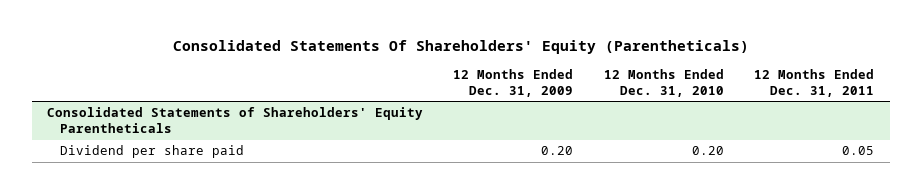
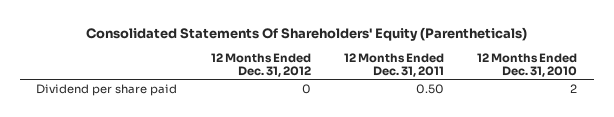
- | 12 Months Ended Dec. 31, 2009 | 12 Months Ended Dec. 31, 2010 | 12 Months Ended Dec. 31, 2011
+ | 12 Months Ended Dec. 31, 2012 | 12 Months Ended Dec. 31, 2011 | 12 Months Ended Dec. 31, 2010
- Consolidated Statements of Shareholders' Equity Parentheticals
- Dividend per share paid | 0.20 | 0.20 | 0.05
+ Dividend per share paid | 0 | 0.50 | 2

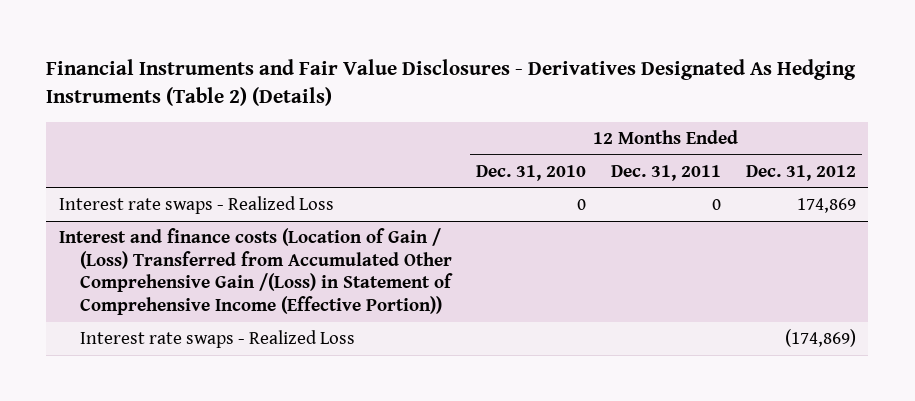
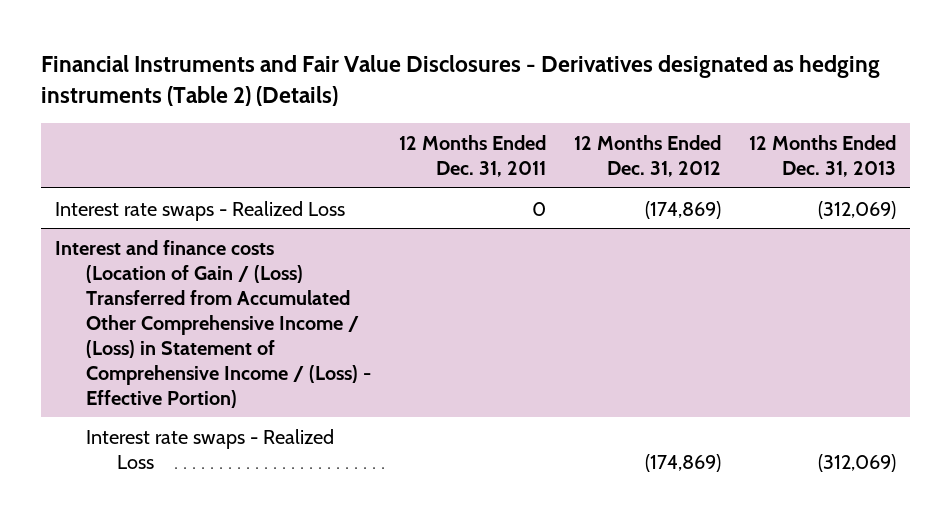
- Financial Instruments and Fair Value Disclosures - Derivatives Designated As Hedging Instruments (Table 2) (Details)
+ Financial Instruments and Fair Value Disclosures - Derivatives designated as hedging instruments (Table 2) (Details)
- | 12 Months Ended Dec. 31, 2010 | 12 Months Ended Dec. 31, 2011 | 12 Months Ended Dec. 31, 2012
+ | 12 Months Ended Dec. 31, 2011 | 12 Months Ended Dec. 31, 2012 | 12 Months Ended Dec. 31, 2013
- Interest rate swaps - Realized Loss | 0 | 0 | 174,869
- Interest and finance costs (Location of Gain / (Loss) Transferred from Accumulated Other Comprehensive Gain /(Loss) in Statement of Comprehensive Income (Effective Portion))
+ Interest rate swaps - Realized Loss | 0 | (174,869) | (312,069)
+ Interest and finance costs (Location of Gain / (Loss) Transferred from Accumulated Other Comprehensive Income / (Loss) in Statement of Comprehensive Income / (Loss) - Effective Portion)

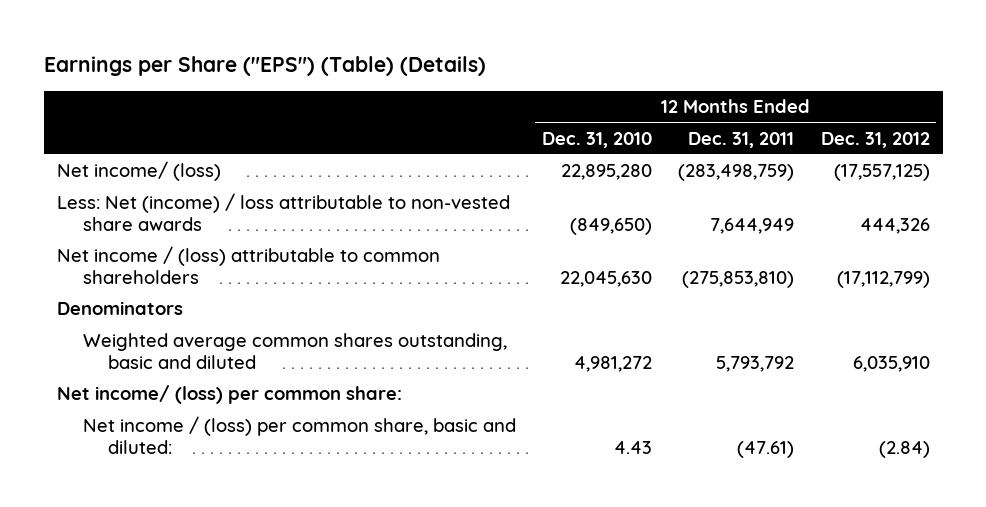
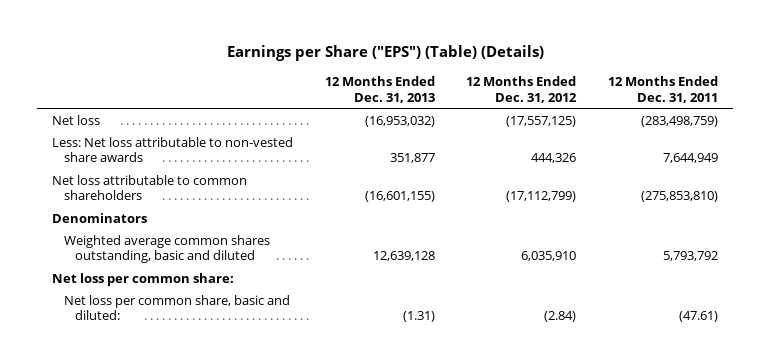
- | 12 Months Ended Dec. 31, 2010 | 12 Months Ended Dec. 31, 2011 | 12 Months Ended Dec. 31, 2012
+ | 12 Months Ended Dec. 31, 2013 | 12 Months Ended Dec. 31, 2012 | 12 Months Ended Dec. 31, 2011
- Net income/ (loss) | 22,895,280 | (283,498,759) | (17,557,125)
- Less: Net (income) / loss attributable to non-vested share awards | (849,650) | 7,644,949 | 444,326
- Net income / (loss) attributable to common shareholders | 22,045,630 | (275,853,810) | (17,112,799)
+ Net loss | (16,953,032) | (17,557,125) | (283,498,759)
+ Less: Net loss attributable to non-vested share awards | 351,877 | 444,326 | 7,644,949
+ Net loss attributable to common shareholders | (16,601,155) | (17,112,799) | (275,853,810)
- Net income/ (loss) per common share:
- Net income / (loss) per common share, basic and diluted: | 4.43 | (47.61) | (2.84)
+ Net loss per common share:
+ Net loss per common share, basic and diluted: | (1.31) | (2.84) | (47.61)

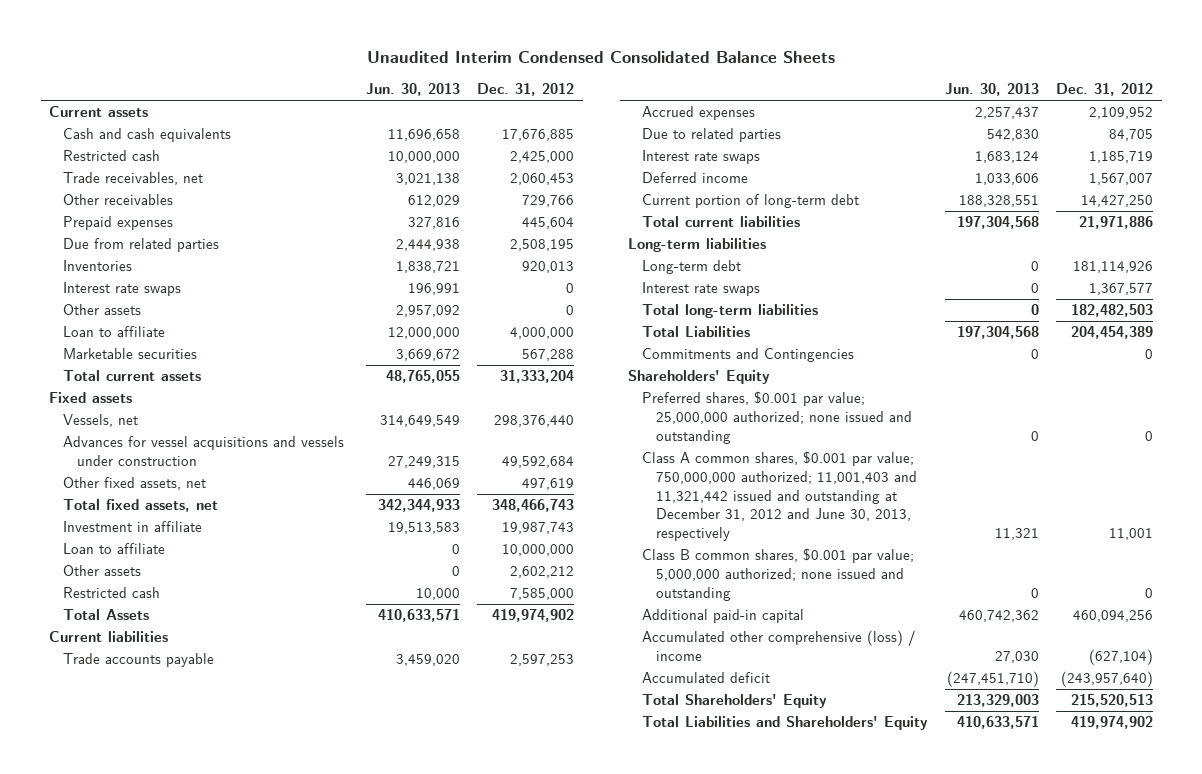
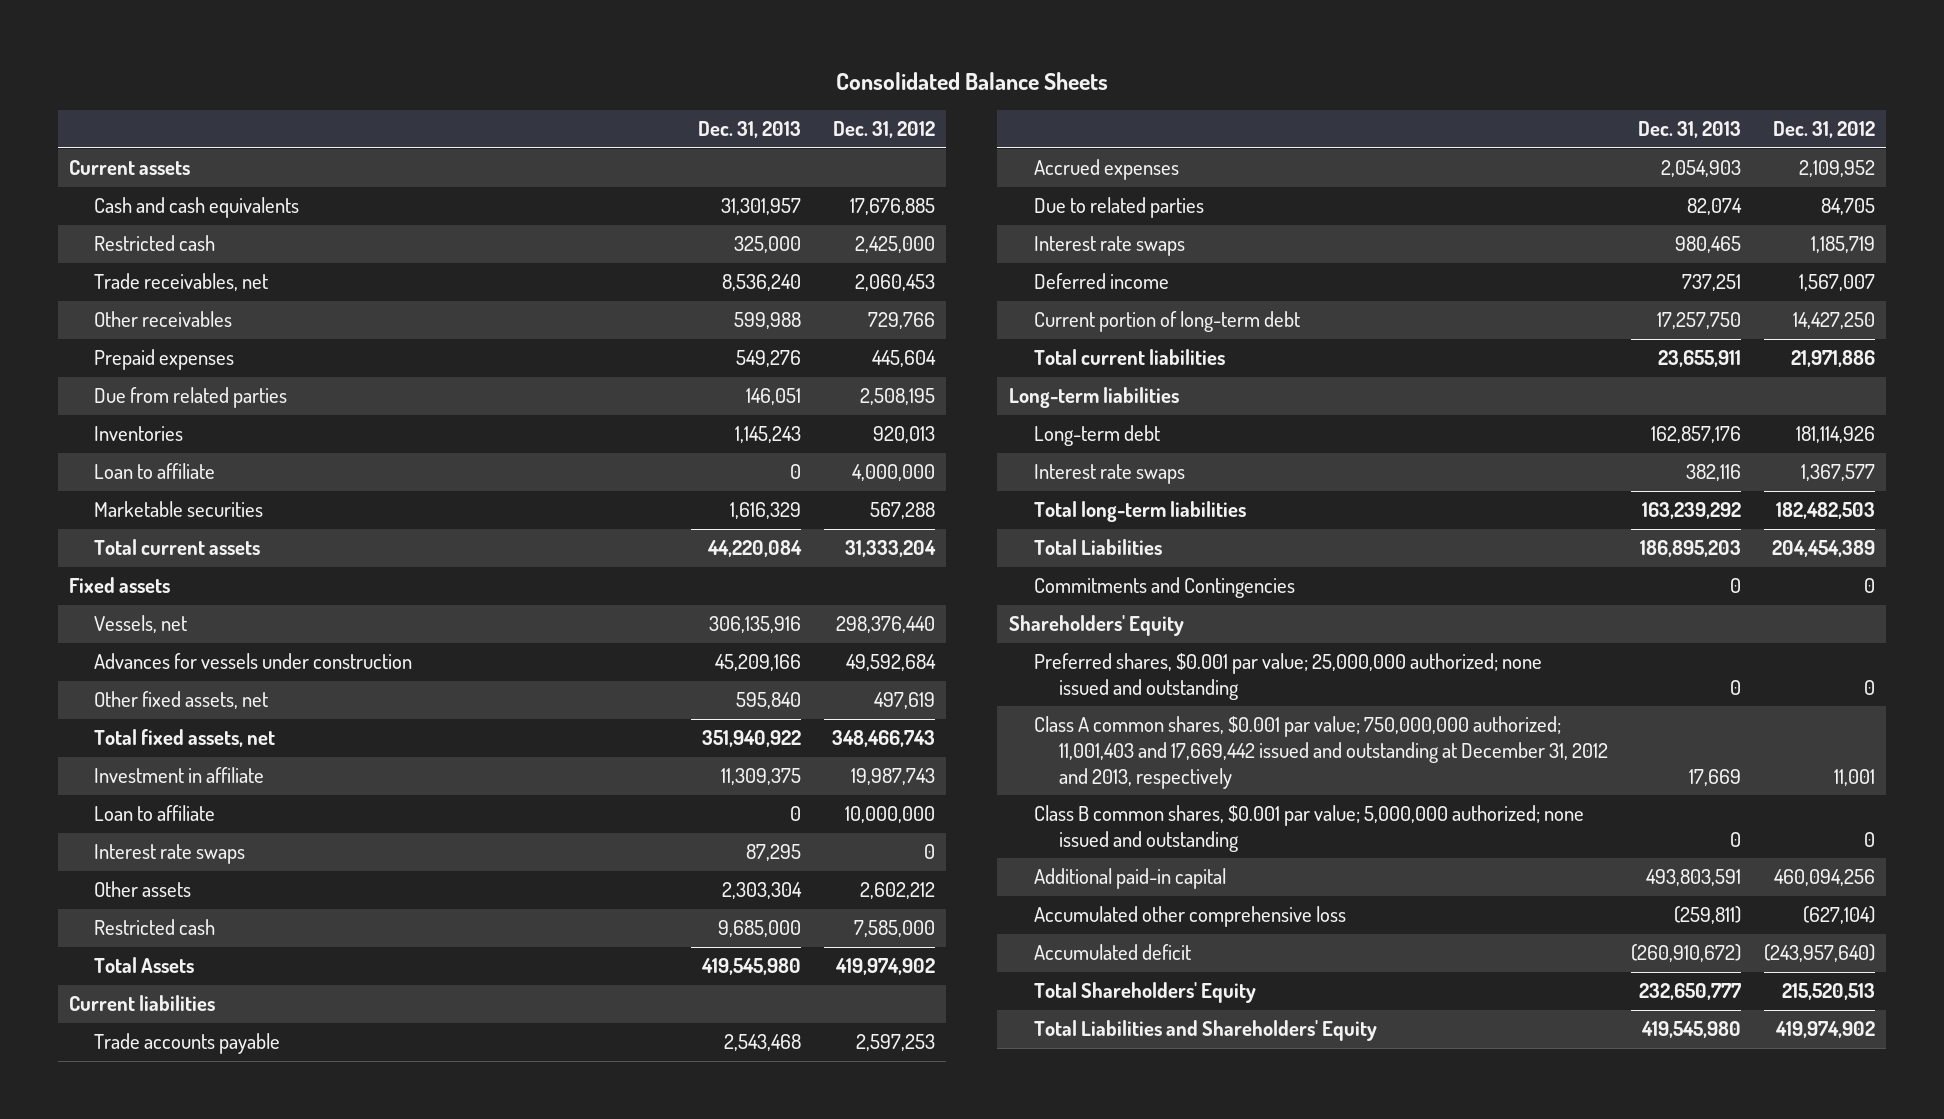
- Unaudited Interim Condensed Consolidated Balance Sheets
+ Consolidated Balance Sheets
- | Jun. 30, 2013 | Dec. 31, 2012
+ | Dec. 31, 2013 | Dec. 31, 2012
- Other assets | 2,957,092 | 0
- Advances for vessel acquisitions and vessels under construction | 27,249,315 | 49,592,684
+ Advances for vessels under construction | 45,209,166 | 49,592,684
moved down: Interest rate swaps | 87,295 | 0
- Class A common shares, $0.001 par value; 750,000,000 authorized; 11,001,403 and 11,321,442 issued and outstanding at December 31, 2012 and June 30, 2013, respectively | 11,321 | 11,001
+ Class A common shares, $0.001 par value; 750,000,000 authorized; 11,001,403 and 17,669,442 issued and outstanding at December 31, 2012 and 2013, respectively | 17,669 | 11,001
- Accumulated other comprehensive (loss) / income | 27,030 | (627,104)
+ Accumulated other comprehensive loss | (259,811) | (627,104)

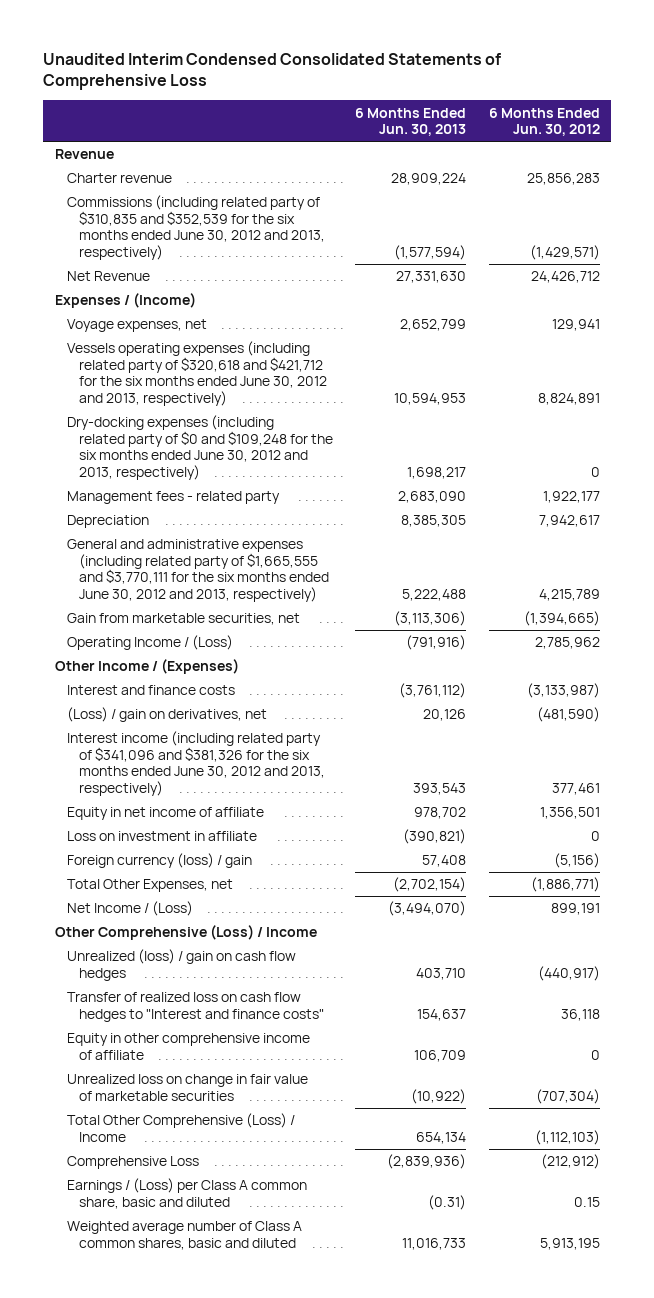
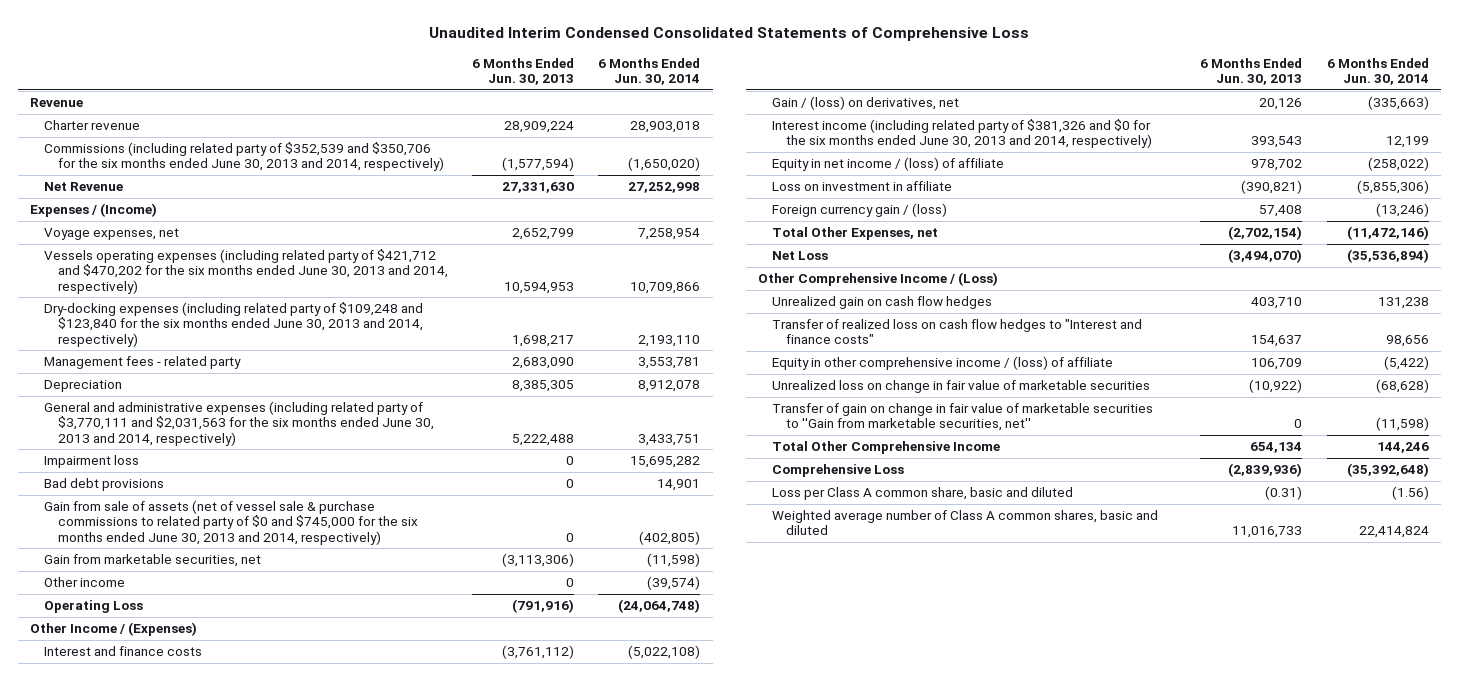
- | 6 Months Ended Jun. 30, 2013 | 6 Months Ended Jun. 30, 2012
+ | 6 Months Ended Jun. 30, 2013 | 6 Months Ended Jun. 30, 2014
- Commissions (including related party of $310,835 and $352,539 for the six months ended June 30, 2012 and 2013, respectively) | (1,577,594) | (1,429,571)
+ Commissions (including related party of $352,539 and $350,706 for the six months ended June 30, 2013 and 2014, respectively) | (1,577,594) | (1,650,020)
- Vessels operating expenses (including related party of $320,618 and $421,712 for the six months ended June 30, 2012 and 2013, respectively) | 10,594,953 | 8,824,891
- Dry-docking expenses (including related party of $0 and $109,248 for the six months ended June 30, 2012 and 2013, respectively) | 1,698,217 | 0
+ Vessels operating expenses (including related party of $421,712 and $470,202 for the six months ended June 30, 2013 and 2014, respectively) | 10,594,953 | 10,709,866
+ Dry-docking expenses (including related party of $109,248 and $123,840 for the six months ended June 30, 2013 and 2014, respectively) | 1,698,217 | 2,193,110
- General and administrative expenses (including related party of $1,665,555 and $3,770,111 for the six months ended June 30, 2012 and 2013, respectively) | 5,222,488 | 4,215,789
+ General and administrative expenses (including related party of $3,770,111 and $2,031,563 for the six months ended June 30, 2013 and 2014, respectively) | 5,222,488 | 3,433,751
+ Impairment loss | 0 | 15,695,282
+ Bad debt provisions | 0 | 14,901
+ Gain from sale of assets (net of vessel sale & purchase commissions to related party of $0 and $745,000 for the six months ended June 30, 2013 and 2014, respectively) | 0 | (402,805)
- Operating Income / (Loss) | (791,916) | 2,785,962
+ Other income | 0 | (39,574)
+ Operating Loss | (791,916) | (24,064,748)
- (Loss) / gain on derivatives, net | 20,126 | (481,590)
- Interest income (including related party of $341,096 and $381,326 for the six months ended June 30, 2012 and 2013, respectively) | 393,543 | 377,461
- Equity in net income of affiliate | 978,702 | 1,356,501
+ Gain / (loss) on derivatives, net | 20,126 | (335,663)
+ Interest income (including related party of $381,326 and $0 for the six months ended June 30, 2013 and 2014, respectively) | 393,543 | 12,199
+ Equity in net income / (loss) of affiliate | 978,702 | (258,022)
- Foreign currency (loss) / gain | 57,408 | (5,156)
+ Foreign currency gain / (loss) | 57,408 | (13,246)
- Net Income / (Loss) | (3,494,070) | 899,191
- Other Comprehensive (Loss) / Income
- Unrealized (loss) / gain on cash flow hedges | 403,710 | (440,917)
+ Net Loss | (3,494,070) | (35,536,894)
+ Other Comprehensive Income / (Loss)
+ Unrealized gain on cash flow hedges | 403,710 | 131,238
- Equity in other comprehensive income of affiliate | 106,709 | 0
+ Equity in other comprehensive income / (loss) of affiliate | 106,709 | (5,422)
- Total Other Comprehensive (Loss) / Income | 654,134 | (1,112,103)
+ Transfer of gain on change in fair value of marketable securities to ''Gain from marketable securities, net'' | 0 | (11,598)
+ Total Other Comprehensive Income | 654,134 | 144,246
- Earnings / (Loss) per Class A common share, basic and diluted | (0.31) | 0.15
+ Loss per Class A common share, basic and diluted | (0.31) | (1.56)

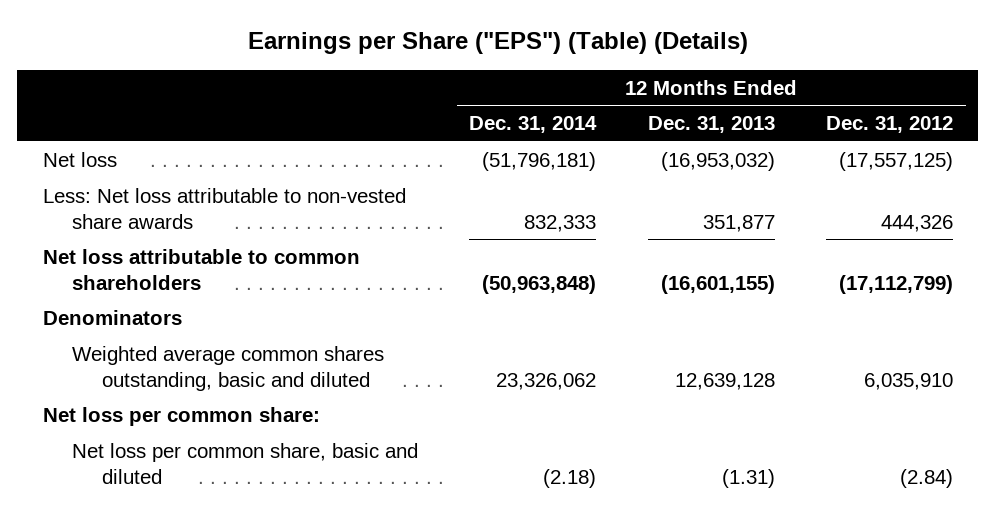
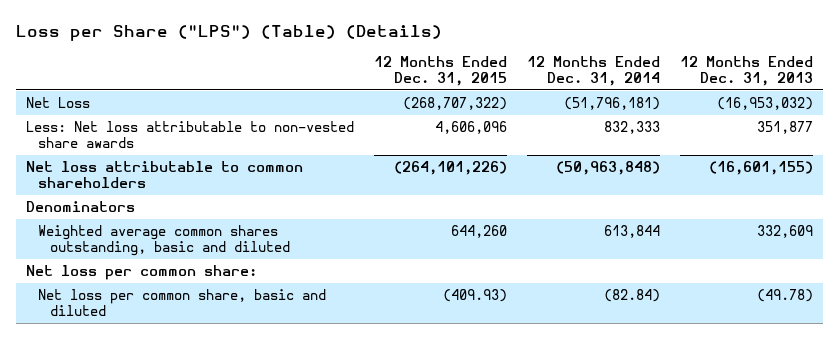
- Earnings per Share ("EPS") (Table) (Details)
+ Loss per Share ("LPS") (Table) (Details)
- | 12 Months Ended Dec. 31, 2014 | 12 Months Ended Dec. 31, 2013 | 12 Months Ended Dec. 31, 2012
+ | 12 Months Ended Dec. 31, 2015 | 12 Months Ended Dec. 31, 2014 | 12 Months Ended Dec. 31, 2013
- Net loss | (51,796,181) | (16,953,032) | (17,557,125)
+ Net Loss | (268,707,322) | (51,796,181) | (16,953,032)
- Weighted average common shares outstanding, basic and diluted | 23,326,062 | 12,639,128 | 6,035,910
+ Weighted average common shares outstanding, basic and diluted | 644,260 | 613,844 | 332,609
- Net loss per common share, basic and diluted | (2.18) | (1.31) | (2.84)
+ Net loss per common share, basic and diluted | (409.93) | (82.84) | (49.78)

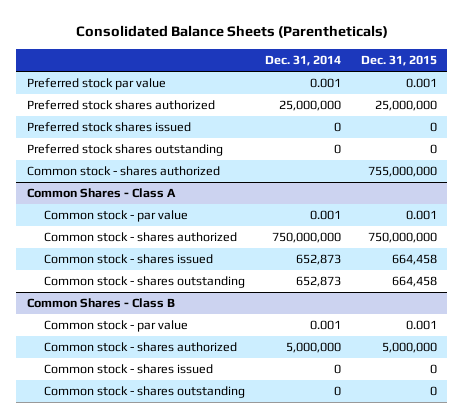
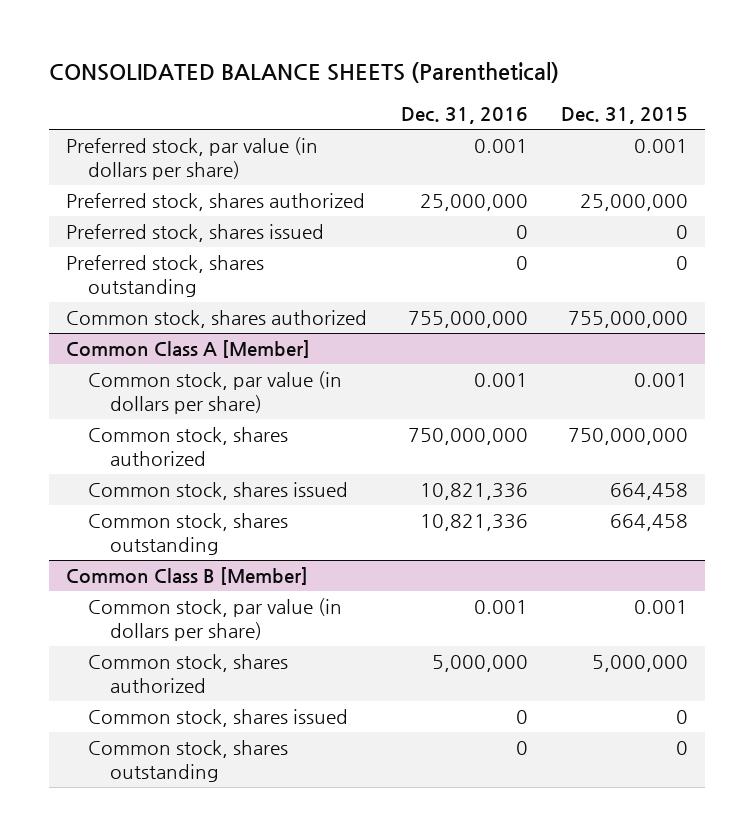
- Consolidated Balance Sheets (Parentheticals)
+ CONSOLIDATED BALANCE SHEETS (Parenthetical)
- | Dec. 31, 2014 | Dec. 31, 2015
+ | Dec. 31, 2016 | Dec. 31, 2015
- Preferred stock par value | 0.001 | 0.001
- Preferred stock shares authorized | 25,000,000 | 25,000,000
- Preferred stock shares issued | 0 | 0
- Preferred stock shares outstanding | 0 | 0
- Common stock - shares authorized | | 755,000,000
- Common Shares - Class A
- Common stock - par value | 0.001 | 0.001
- Common stock - shares authorized | 750,000,000 | 750,000,000
- Common stock - shares issued | 652,873 | 664,458
- Common stock - shares outstanding | 652,873 | 664,458
- Common Shares - Class B
- Common stock - par value | 0.001 | 0.001
- Common stock - shares authorized | 5,000,000 | 5,000,000
- Common stock - shares issued | 0 | 0
- Common stock - shares outstanding | 0 | 0
+ Preferred stock, par value (in dollars per share) | 0.001 | 0.001
+ Preferred stock, shares authorized | 25,000,000 | 25,000,000
+ Preferred stock, shares issued | 0 | 0
+ Preferred stock, shares outstanding | 0 | 0
+ Common stock, shares authorized | 755,000,000 | 755,000,000
+ Common Class A [Member]
+ Common stock, par value (in dollars per share) | 0.001 | 0.001
+ Common stock, shares authorized | 750,000,000 | 750,000,000
+ Common stock, shares issued | 10,821,336 | 664,458
+ Common stock, shares outstanding | 10,821,336 | 664,458
+ Common Class B [Member]
+ Common stock, par value (in dollars per share) | 0.001 | 0.001
+ Common stock, shares authorized | 5,000,000 | 5,000,000
+ Common stock, shares issued | 0 | 0
+ Common stock, shares outstanding | 0 | 0

